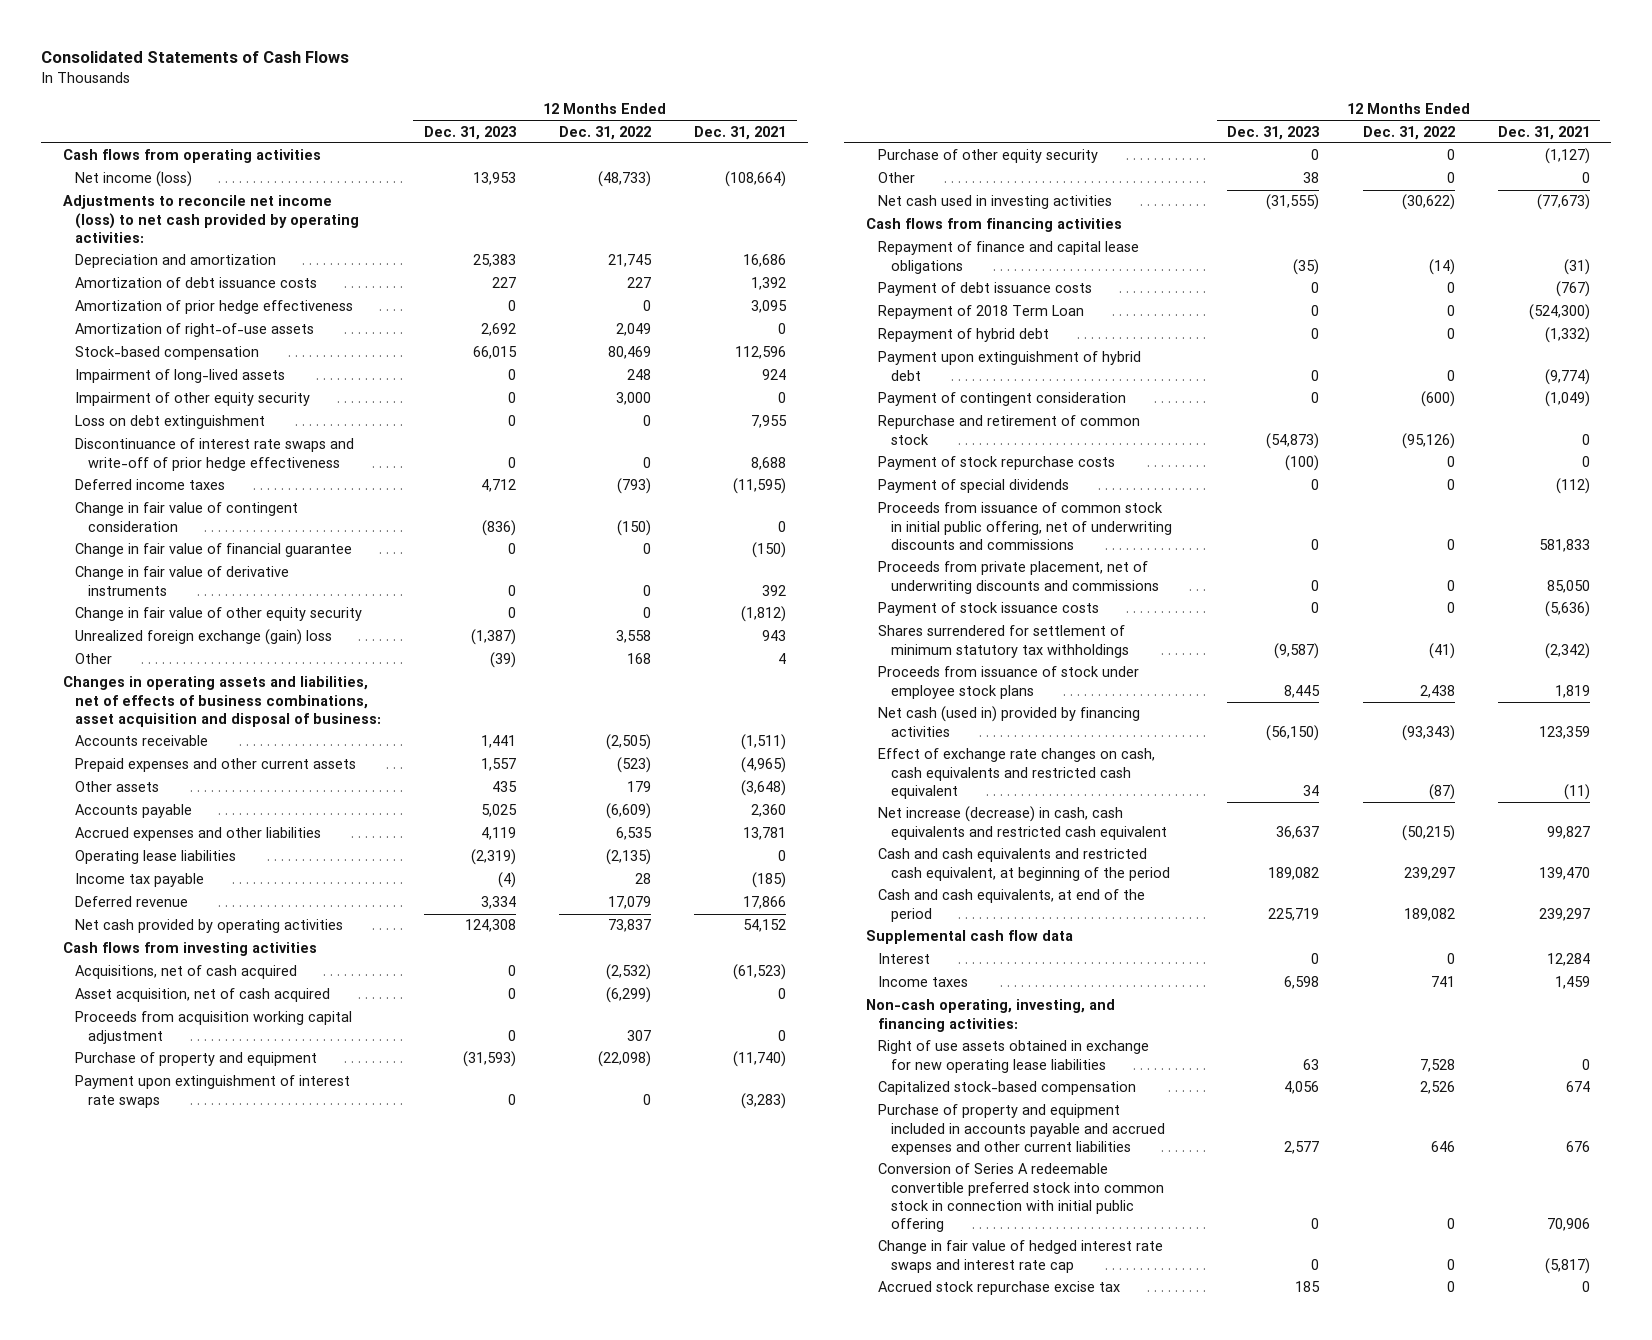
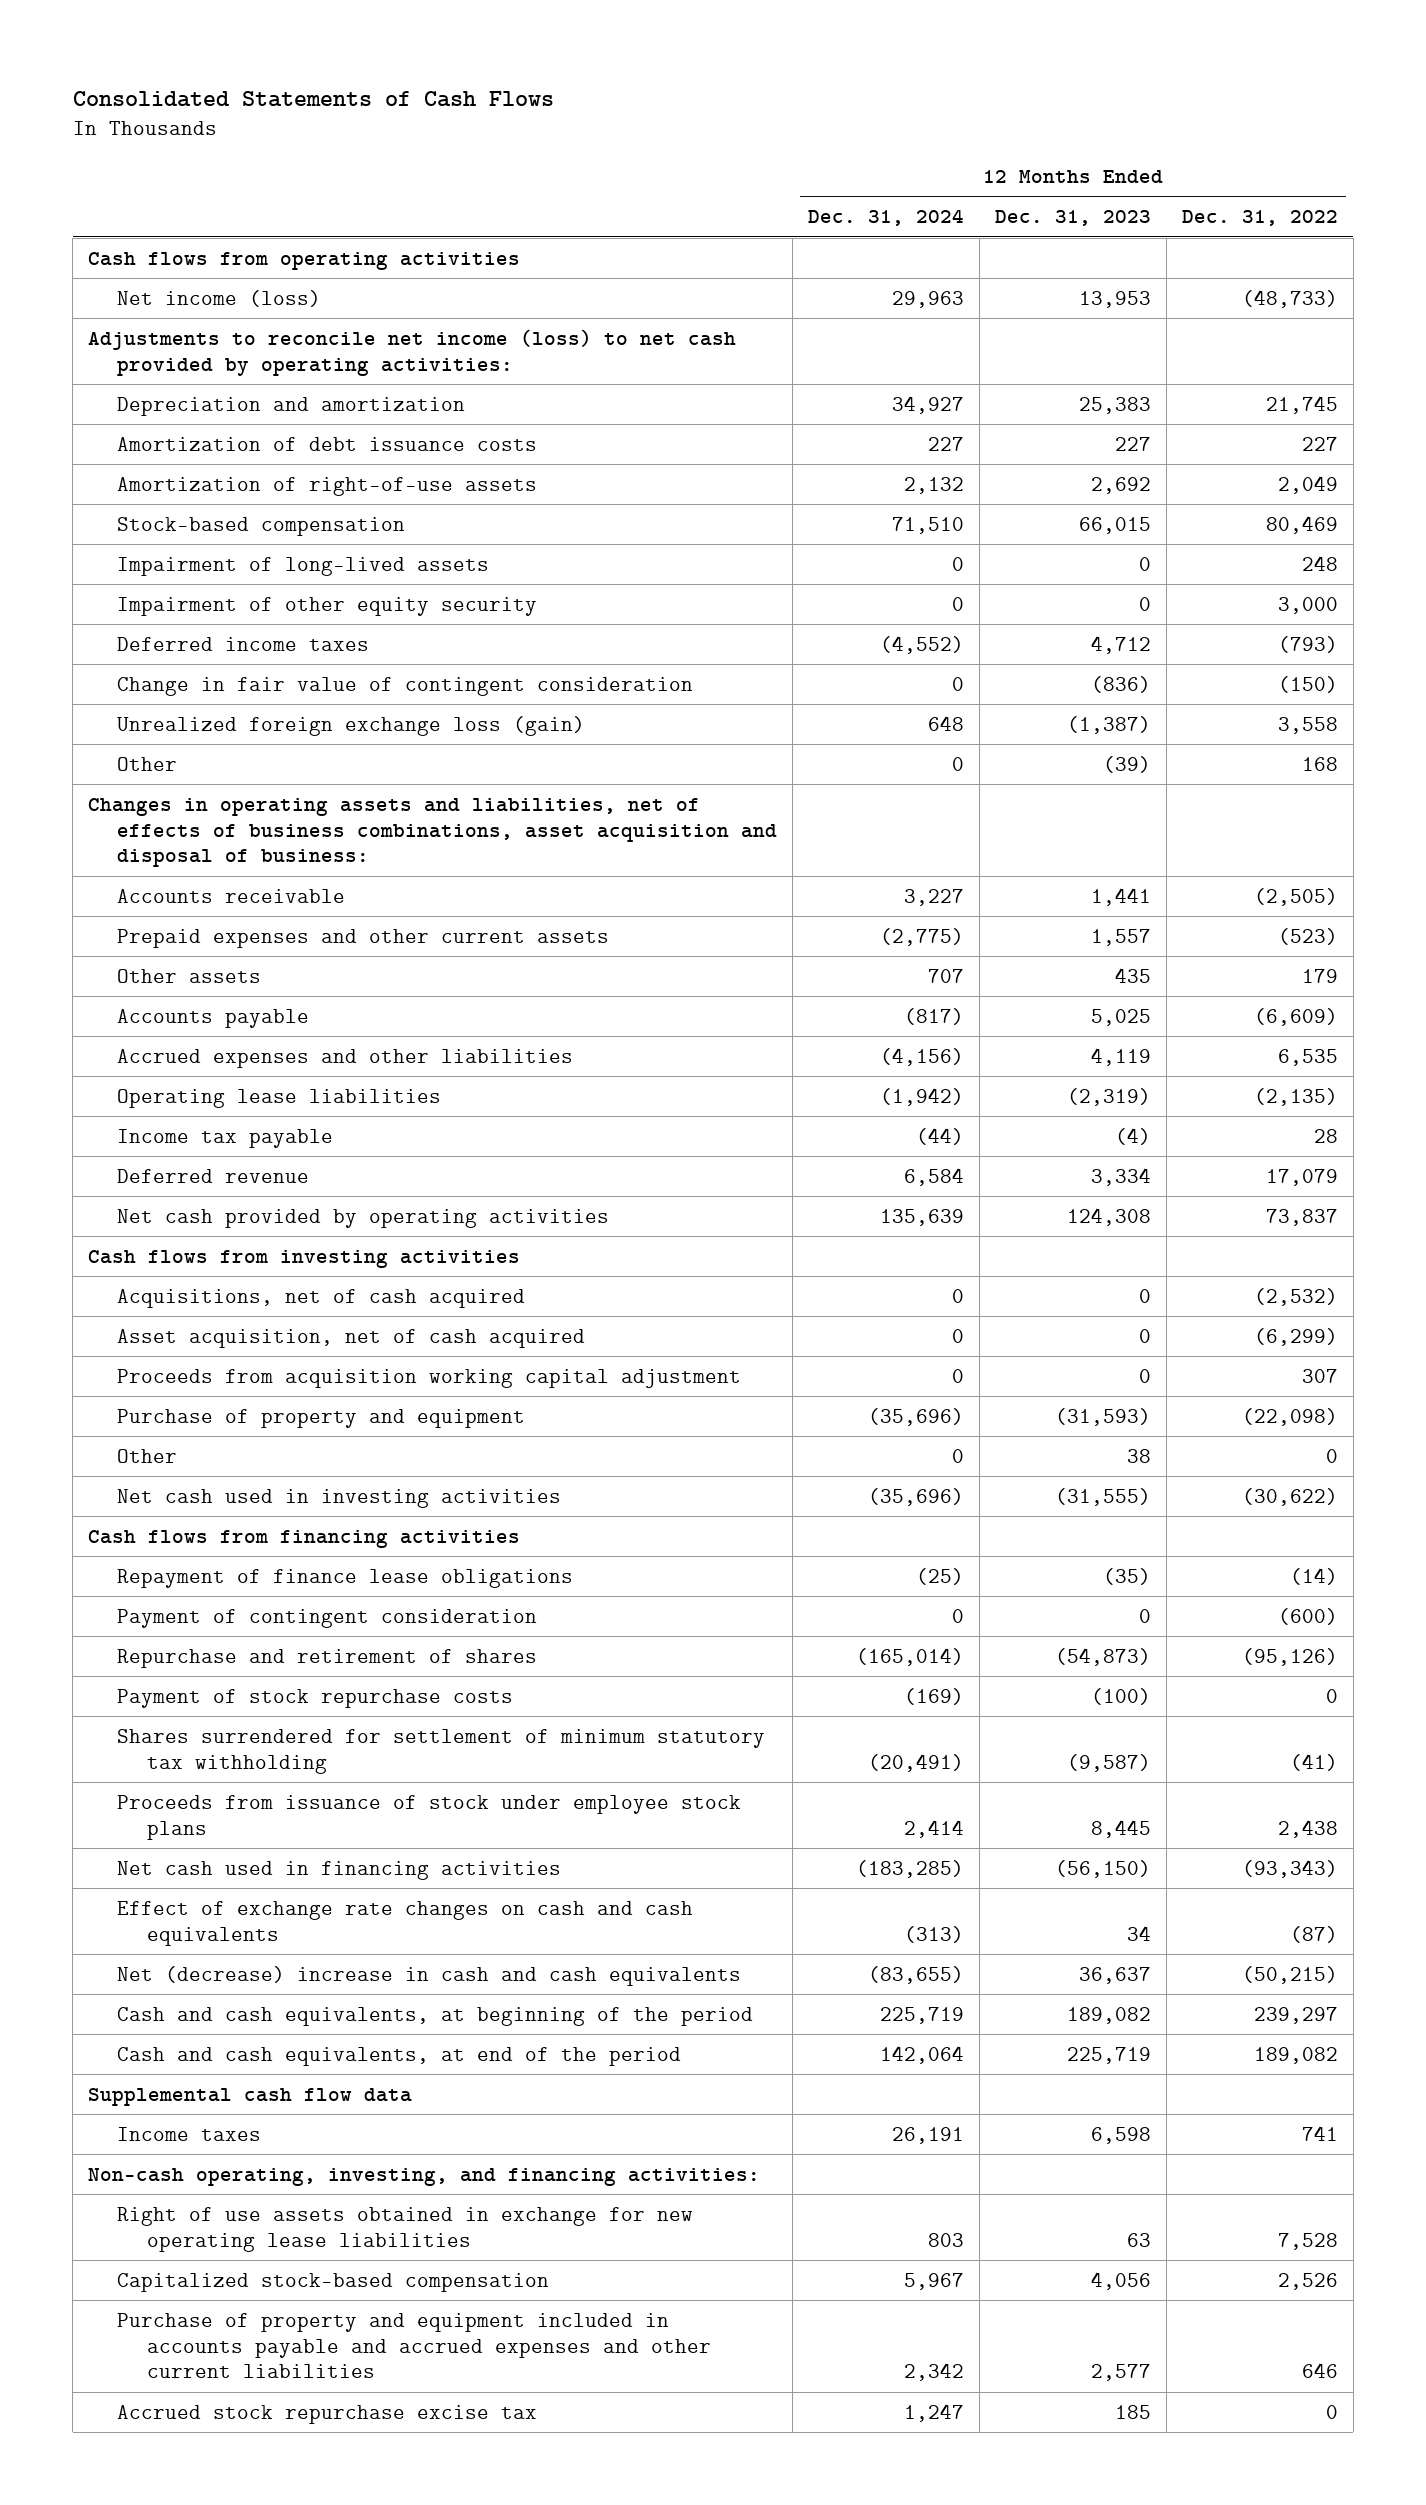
- | 12 Months Ended Dec. 31, 2023 | 12 Months Ended Dec. 31, 2022 | 12 Months Ended Dec. 31, 2021
+ | 12 Months Ended Dec. 31, 2024 | 12 Months Ended Dec. 31, 2023 | 12 Months Ended Dec. 31, 2022
- Amortization of prior hedge effectiveness | 0 | 0 | 3,095
- Loss on debt extinguishment | 0 | 0 | 7,955
- Discontinuance of interest rate swaps and write-off of prior hedge effectiveness | 0 | 0 | 8,688
- Change in fair value of financial guarantee | 0 | 0 | (150)
- Change in fair value of derivative instruments | 0 | 0 | 392
- Change in fair value of other equity security | 0 | 0 | (1,812)
- Unrealized foreign exchange (gain) loss | (1,387) | 3,558 | 943
+ Unrealized foreign exchange loss (gain) | 648 | (1,387) | 3,558
- Payment upon extinguishment of interest rate swaps | 0 | 0 | (3,283)
- Purchase of other equity security | 0 | 0 | (1,127)
- Repayment of finance and capital lease obligations | (35) | (14) | (31)
- Payment of debt issuance costs | 0 | 0 | (767)
- Repayment of 2018 Term Loan | 0 | 0 | (524,300)
- Repayment of hybrid debt | 0 | 0 | (1,332)
- Payment upon extinguishment of hybrid debt | 0 | 0 | (9,774)
+ Repayment of finance lease obligations | (25) | (35) | (14)
- Repurchase and retirement of common stock | (54,873) | (95,126) | 0
+ Repurchase and retirement of shares | (165,014) | (54,873) | (95,126)
- Payment of special dividends | 0 | 0 | (112)
- Proceeds from issuance of common stock in initial public offering, net of underwriting discounts and commissions | 0 | 0 | 581,833
- Proceeds from private placement, net of underwriting discounts and commissions | 0 | 0 | 85,050
- Payment of stock issuance costs | 0 | 0 | (5,636)
- Shares surrendered for settlement of minimum statutory tax withholdings | (9,587) | (41) | (2,342)
+ Shares surrendered for settlement of minimum statutory tax withholding | (20,491) | (9,587) | (41)
- Net cash (used in) provided by financing activities | (56,150) | (93,343) | 123,359
- Effect of exchange rate changes on cash, cash equivalents and restricted cash equivalent | 34 | (87) | (11)
- Net increase (decrease) in cash, cash equivalents and restricted cash equivalent | 36,637 | (50,215) | 99,827
- Cash and cash equivalents and restricted cash equivalent, at beginning of the period | 189,082 | 239,297 | 139,470
+ Net cash used in financing activities | (183,285) | (56,150) | (93,343)
+ Effect of exchange rate changes on cash and cash equivalents | (313) | 34 | (87)
+ Net (decrease) increase in cash and cash equivalents | (83,655) | 36,637 | (50,215)
+ Cash and cash equivalents, at beginning of the period | 225,719 | 189,082 | 239,297
- Interest | 0 | 0 | 12,284
- Conversion of Series A redeemable convertible preferred stock into common stock in connection with initial public offering | 0 | 0 | 70,906
- Change in fair value of hedged interest rate swaps and interest rate cap | 0 | 0 | (5,817)

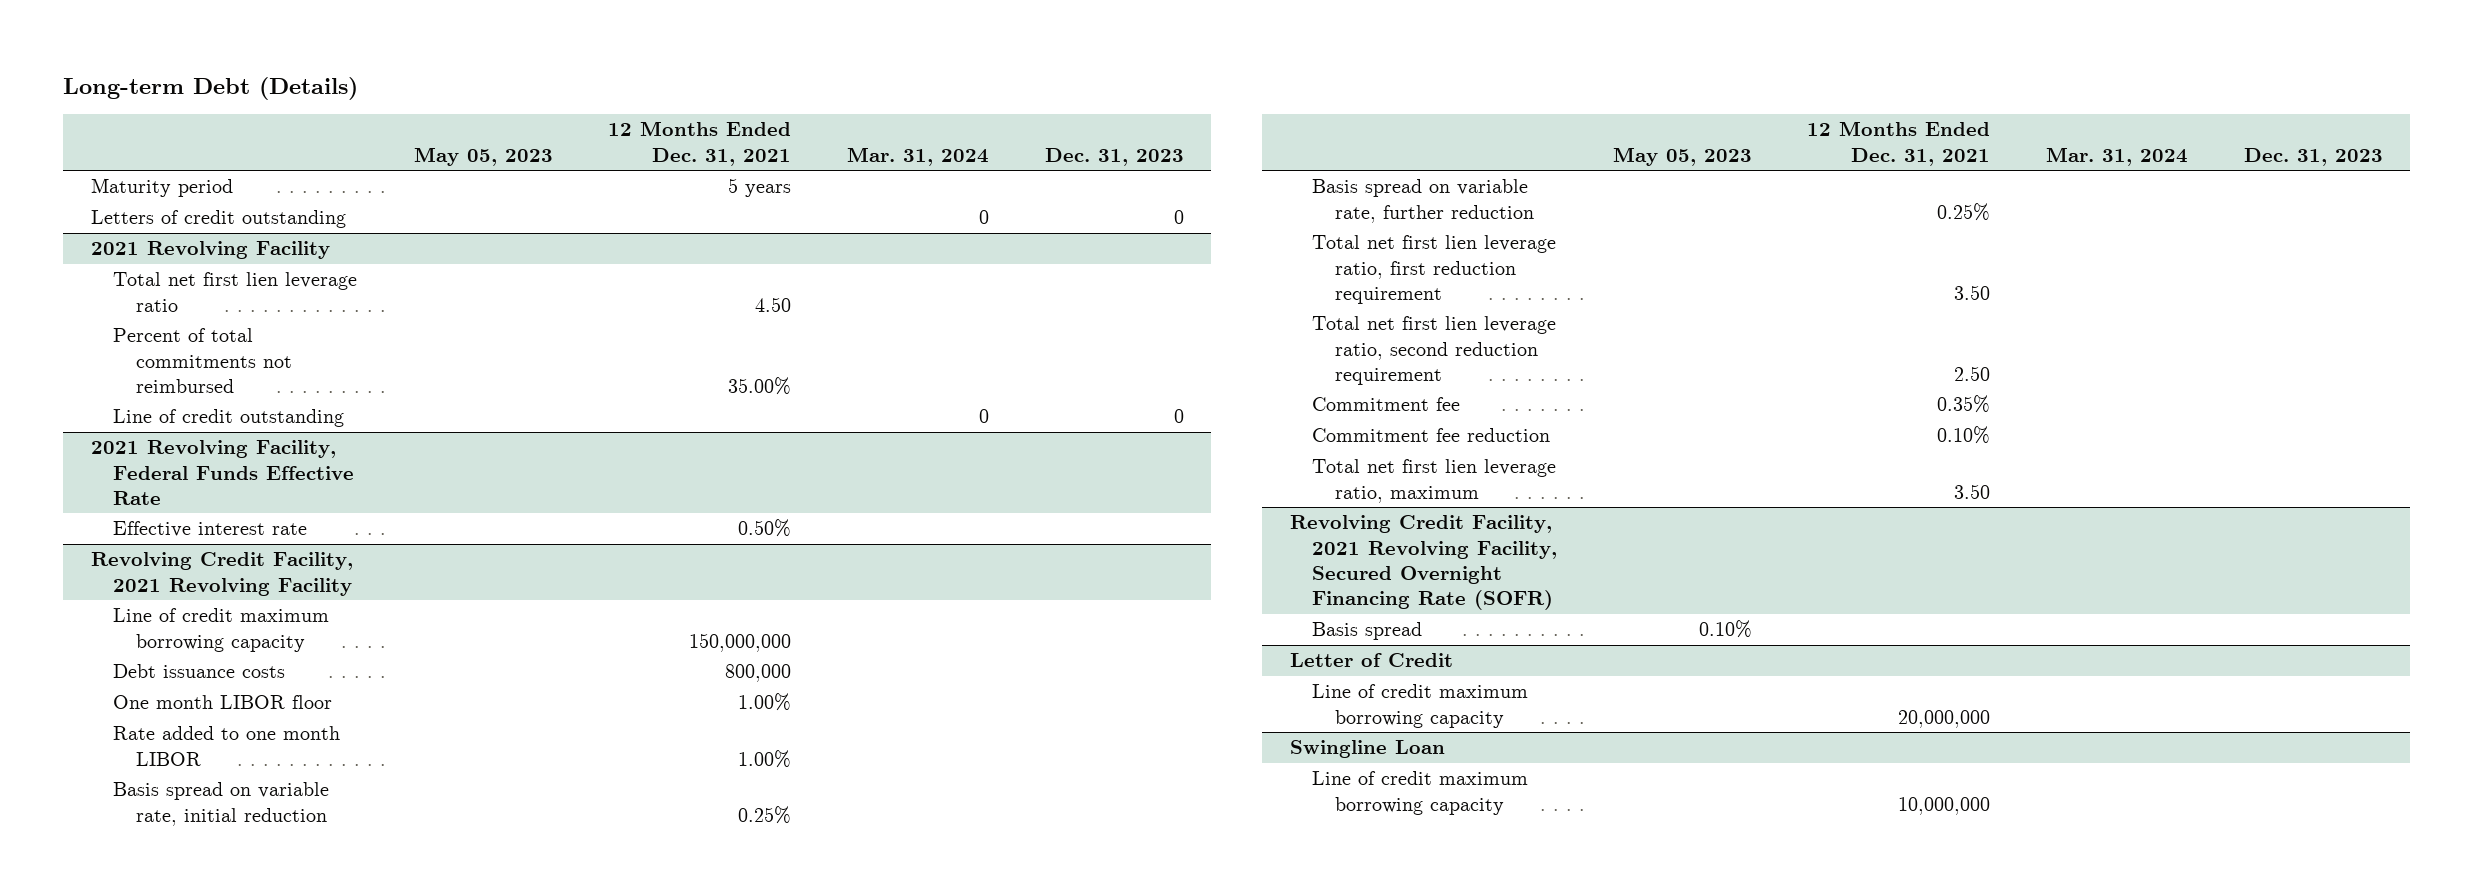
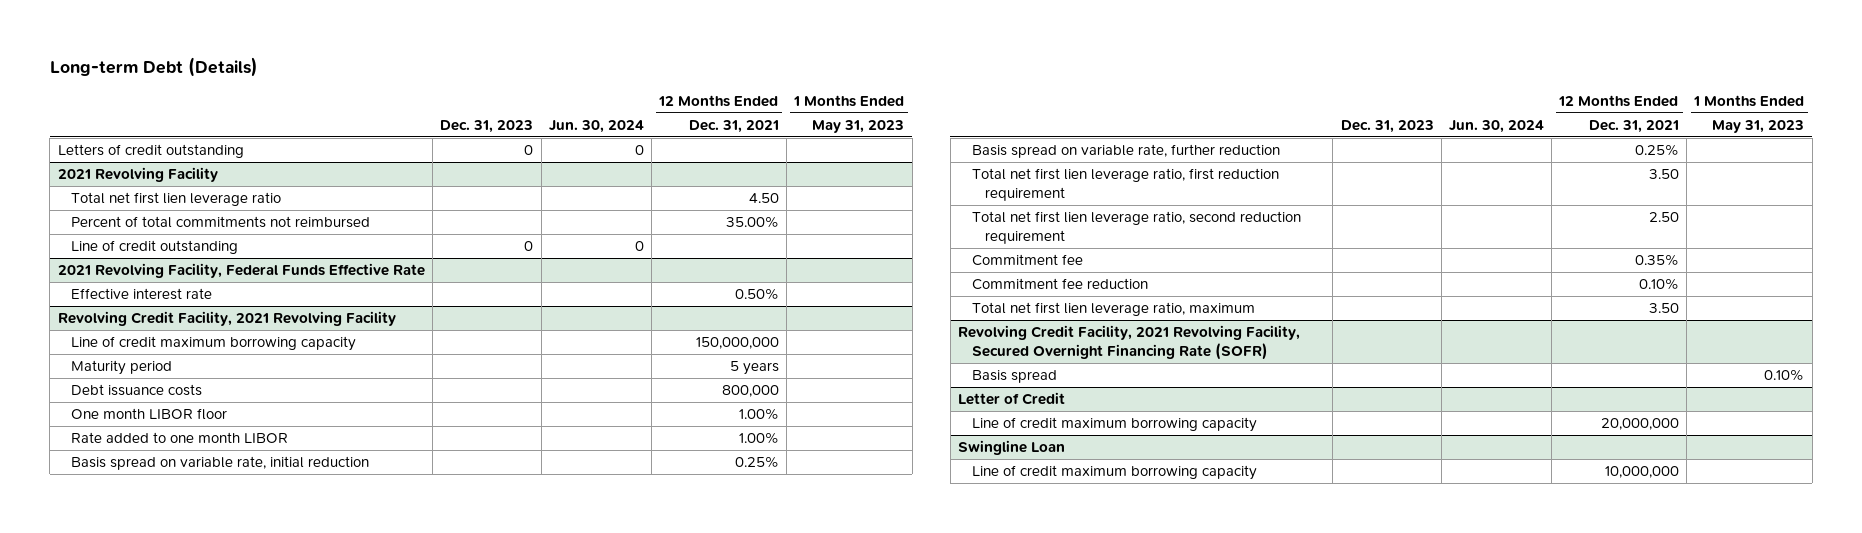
- | May 05, 2023 | 12 Months Ended Dec. 31, 2021 | Mar. 31, 2024 | Dec. 31, 2023
+ | Dec. 31, 2023 | Jun. 30, 2024 | 12 Months Ended Dec. 31, 2021 | 1 Months Ended May 31, 2023
- Maturity period | | 5 years | |
@ Revolving Credit Facility, 2021 Revolving Facility
+ Maturity period | | | 5 years |

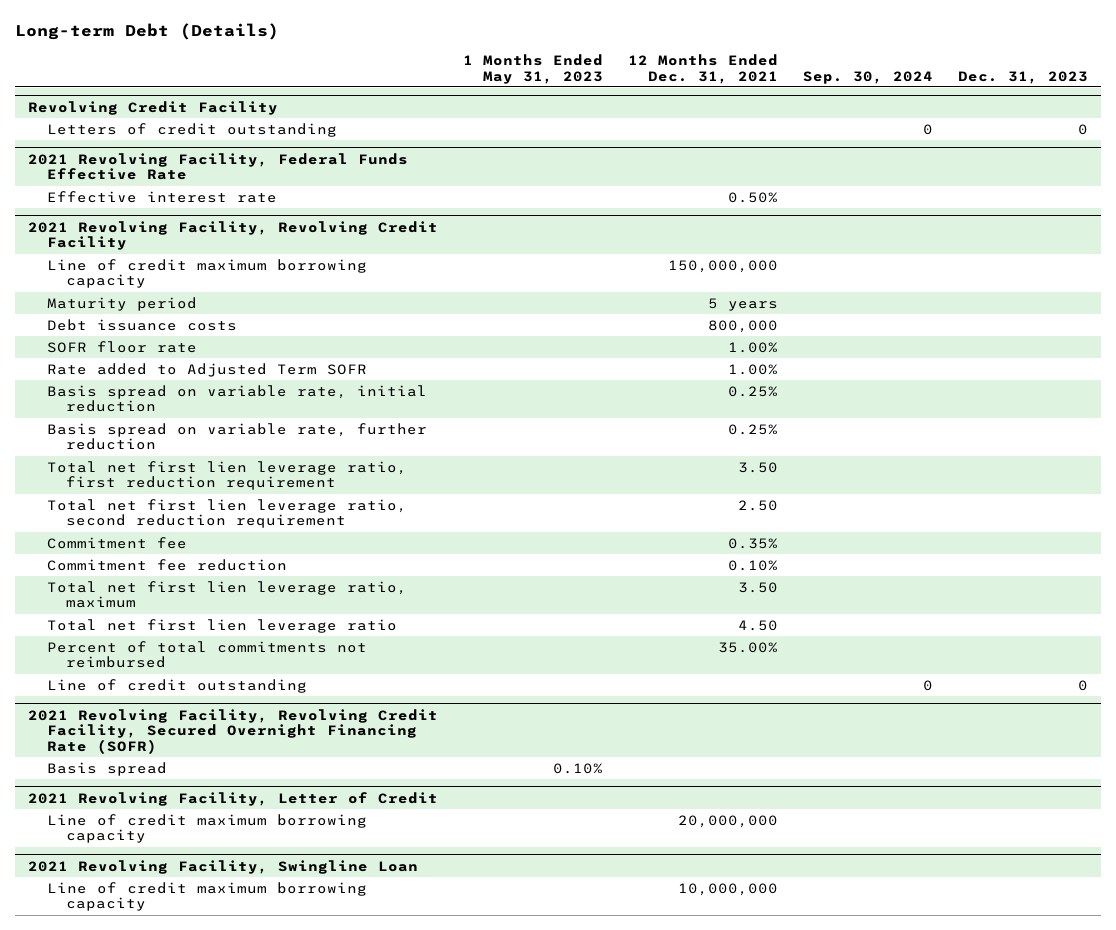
- | Dec. 31, 2023 | Jun. 30, 2024 | 12 Months Ended Dec. 31, 2021 | 1 Months Ended May 31, 2023
+ | 1 Months Ended May 31, 2023 | 12 Months Ended Dec. 31, 2021 | Sep. 30, 2024 | Dec. 31, 2023
+ Revolving Credit Facility
- 2021 Revolving Facility
- Total net first lien leverage ratio | | | 4.50 |
- Percent of total commitments not reimbursed | | | 35.00% |
- Line of credit outstanding | 0 | 0 | |
- Revolving Credit Facility, 2021 Revolving Facility
+ 2021 Revolving Facility, Revolving Credit Facility
- One month LIBOR floor | | | 1.00% |
- Rate added to one month LIBOR | | | 1.00% |
+ SOFR floor rate | | 1.00% | |
+ Rate added to Adjusted Term SOFR | | 1.00% | |
- Revolving Credit Facility, 2021 Revolving Facility, Secured Overnight Financing Rate (SOFR)
+ Total net first lien leverage ratio | | 4.50 | |
+ Percent of total commitments not reimbursed | | 35.00% | |
+ Line of credit outstanding | | | 0 | 0
+ 2021 Revolving Facility, Revolving Credit Facility, Secured Overnight Financing Rate (SOFR)
- Letter of Credit
+ 2021 Revolving Facility, Letter of Credit
- Swingline Loan
+ 2021 Revolving Facility, Swingline Loan

